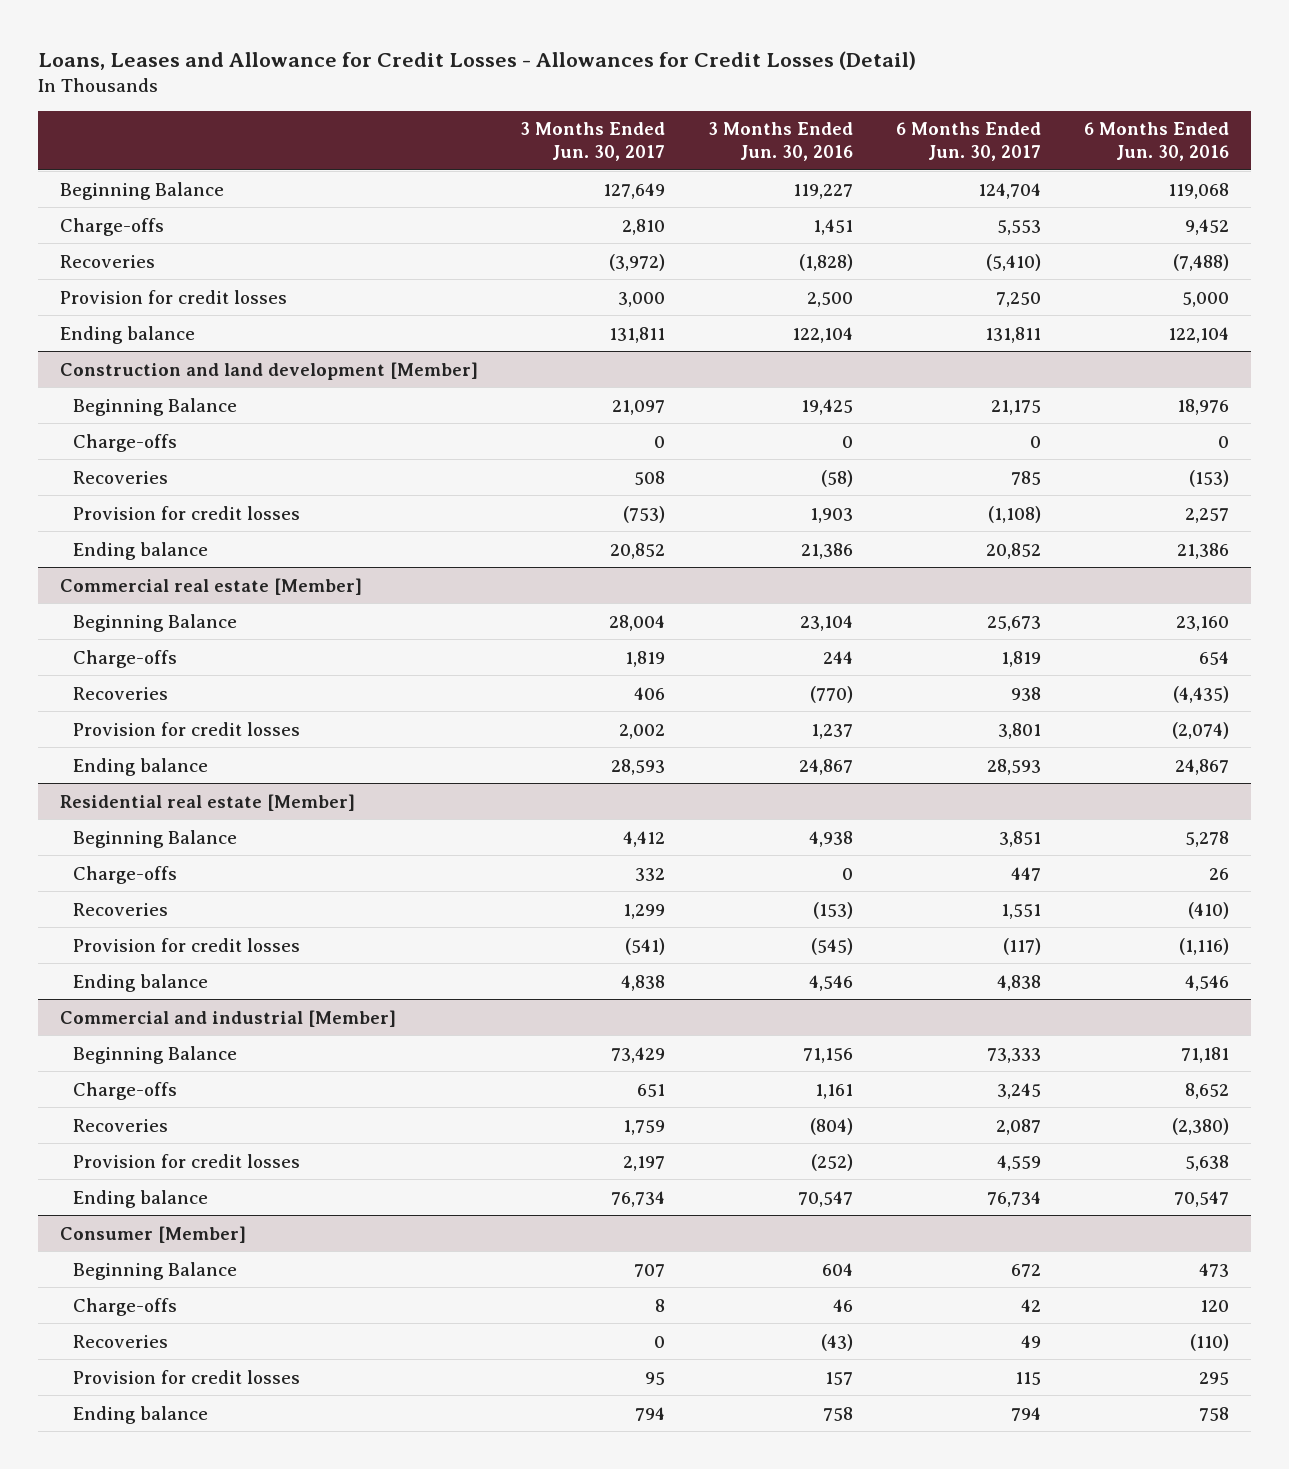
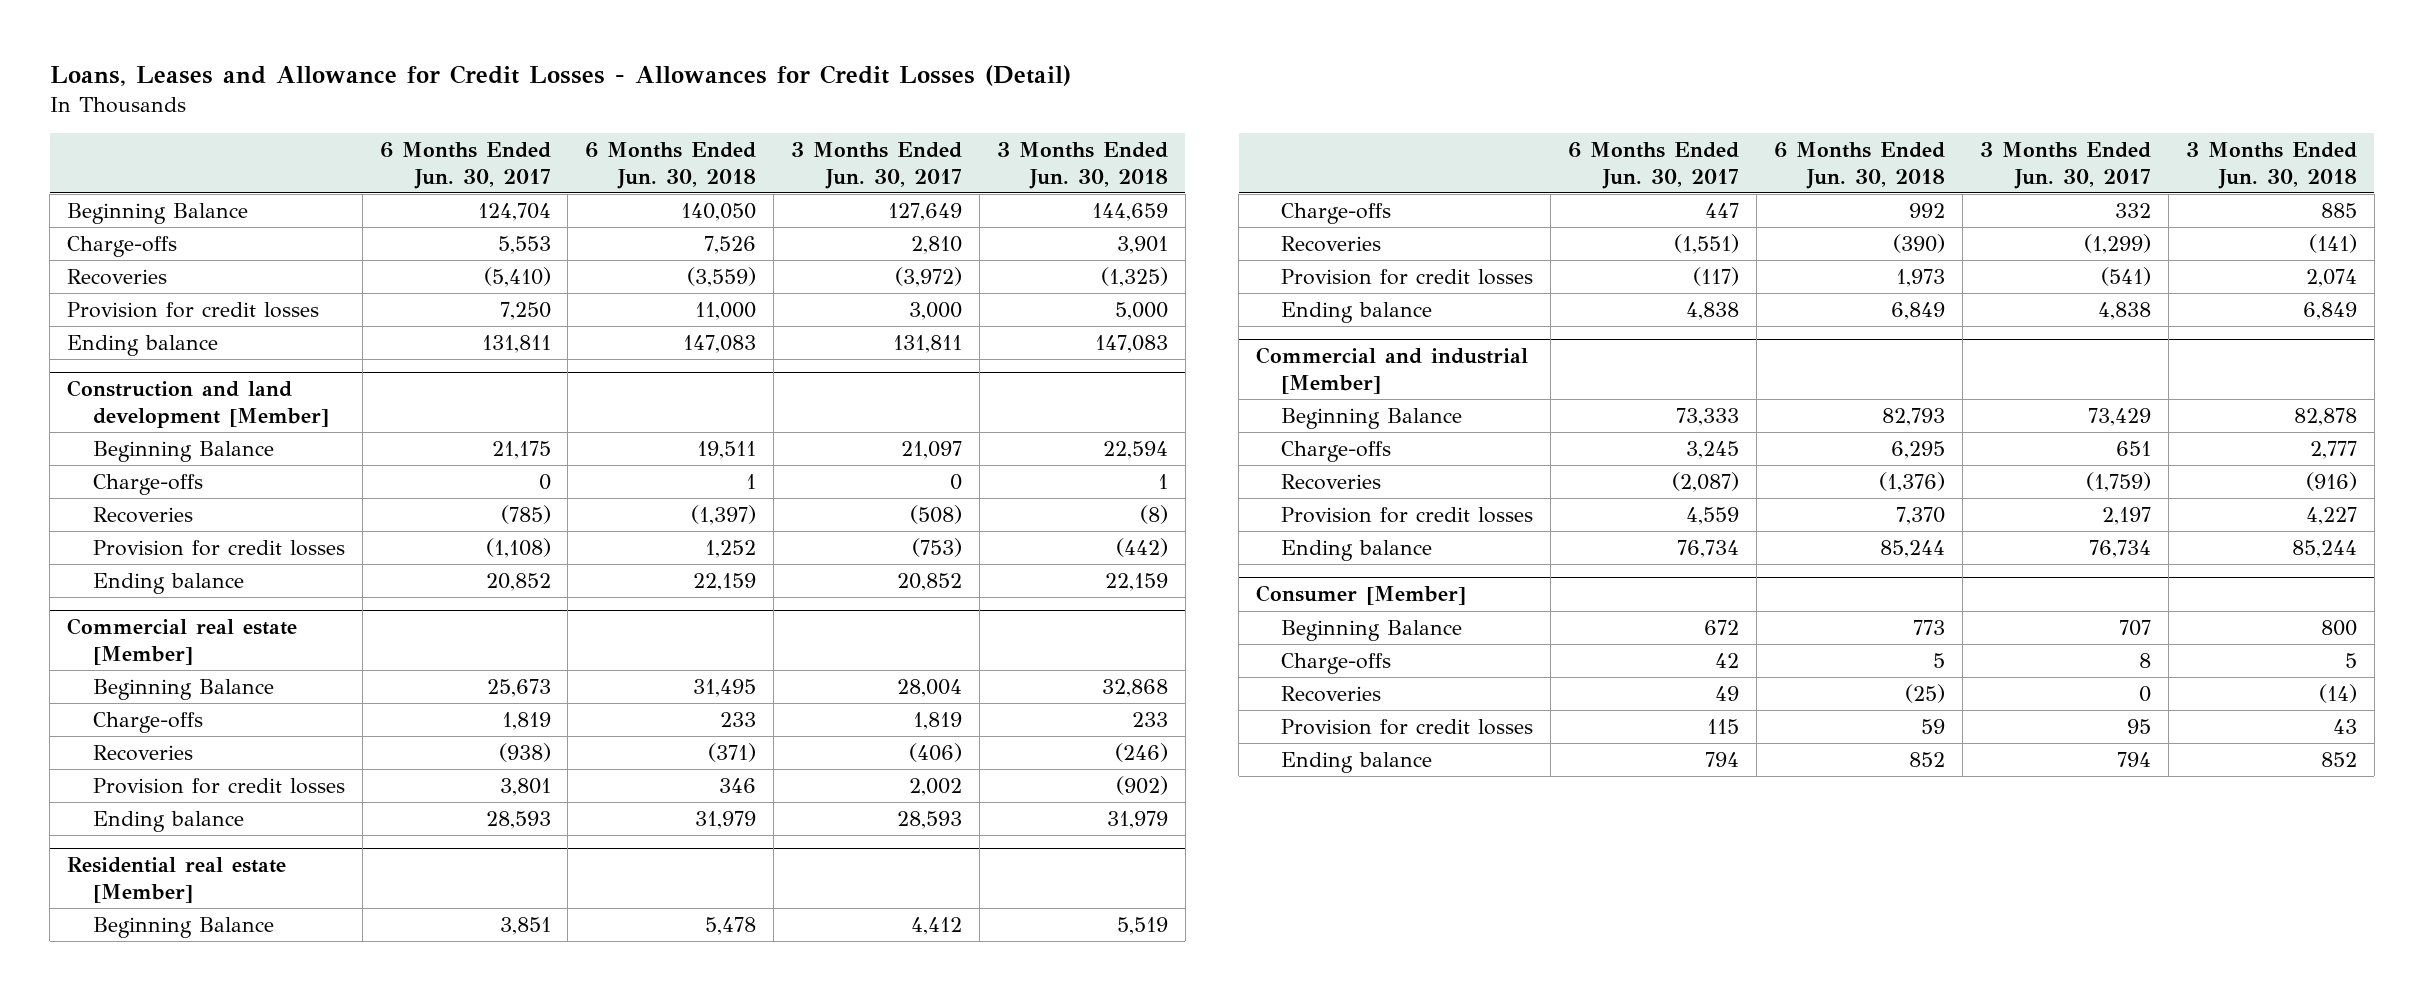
- | 3 Months Ended Jun. 30, 2017 | 3 Months Ended Jun. 30, 2016 | 6 Months Ended Jun. 30, 2017 | 6 Months Ended Jun. 30, 2016
+ | 6 Months Ended Jun. 30, 2017 | 6 Months Ended Jun. 30, 2018 | 3 Months Ended Jun. 30, 2017 | 3 Months Ended Jun. 30, 2018
@ Construction and land development [Member]
- Recoveries | 508 | (58) | 785 | (153)
+ Recoveries | (785) | (1,397) | (508) | (8)
@ Commercial real estate [Member]
- Recoveries | 406 | (770) | 938 | (4,435)
+ Recoveries | (938) | (371) | (406) | (246)
@ Residential real estate [Member]
- Recoveries | 1,299 | (153) | 1,551 | (410)
+ Recoveries | (1,551) | (390) | (1,299) | (141)
@ Commercial and industrial [Member]
- Recoveries | 1,759 | (804) | 2,087 | (2,380)
+ Recoveries | (2,087) | (1,376) | (1,759) | (916)

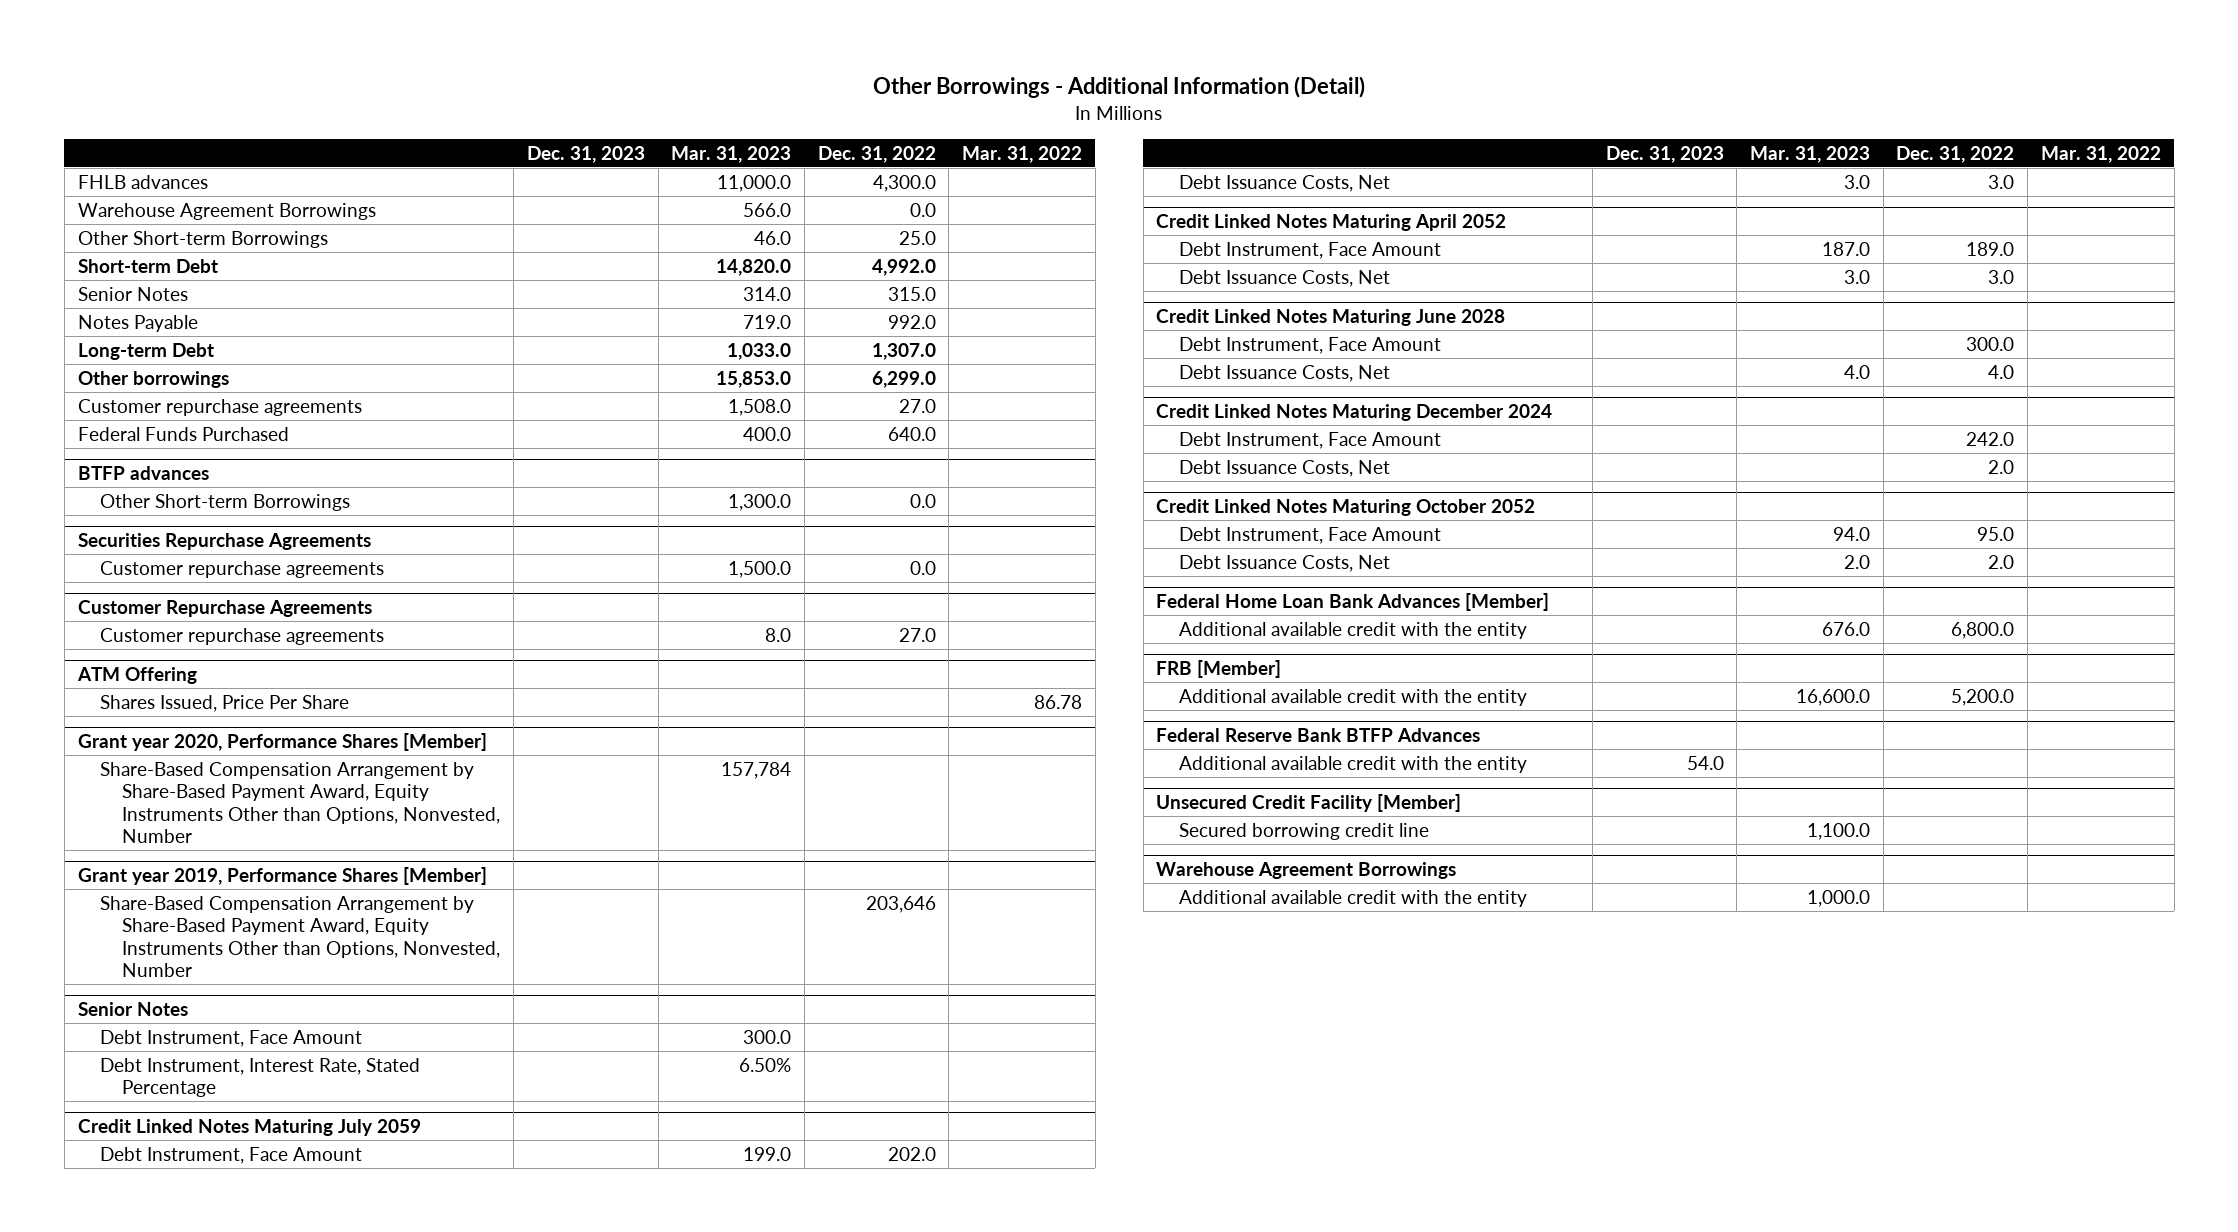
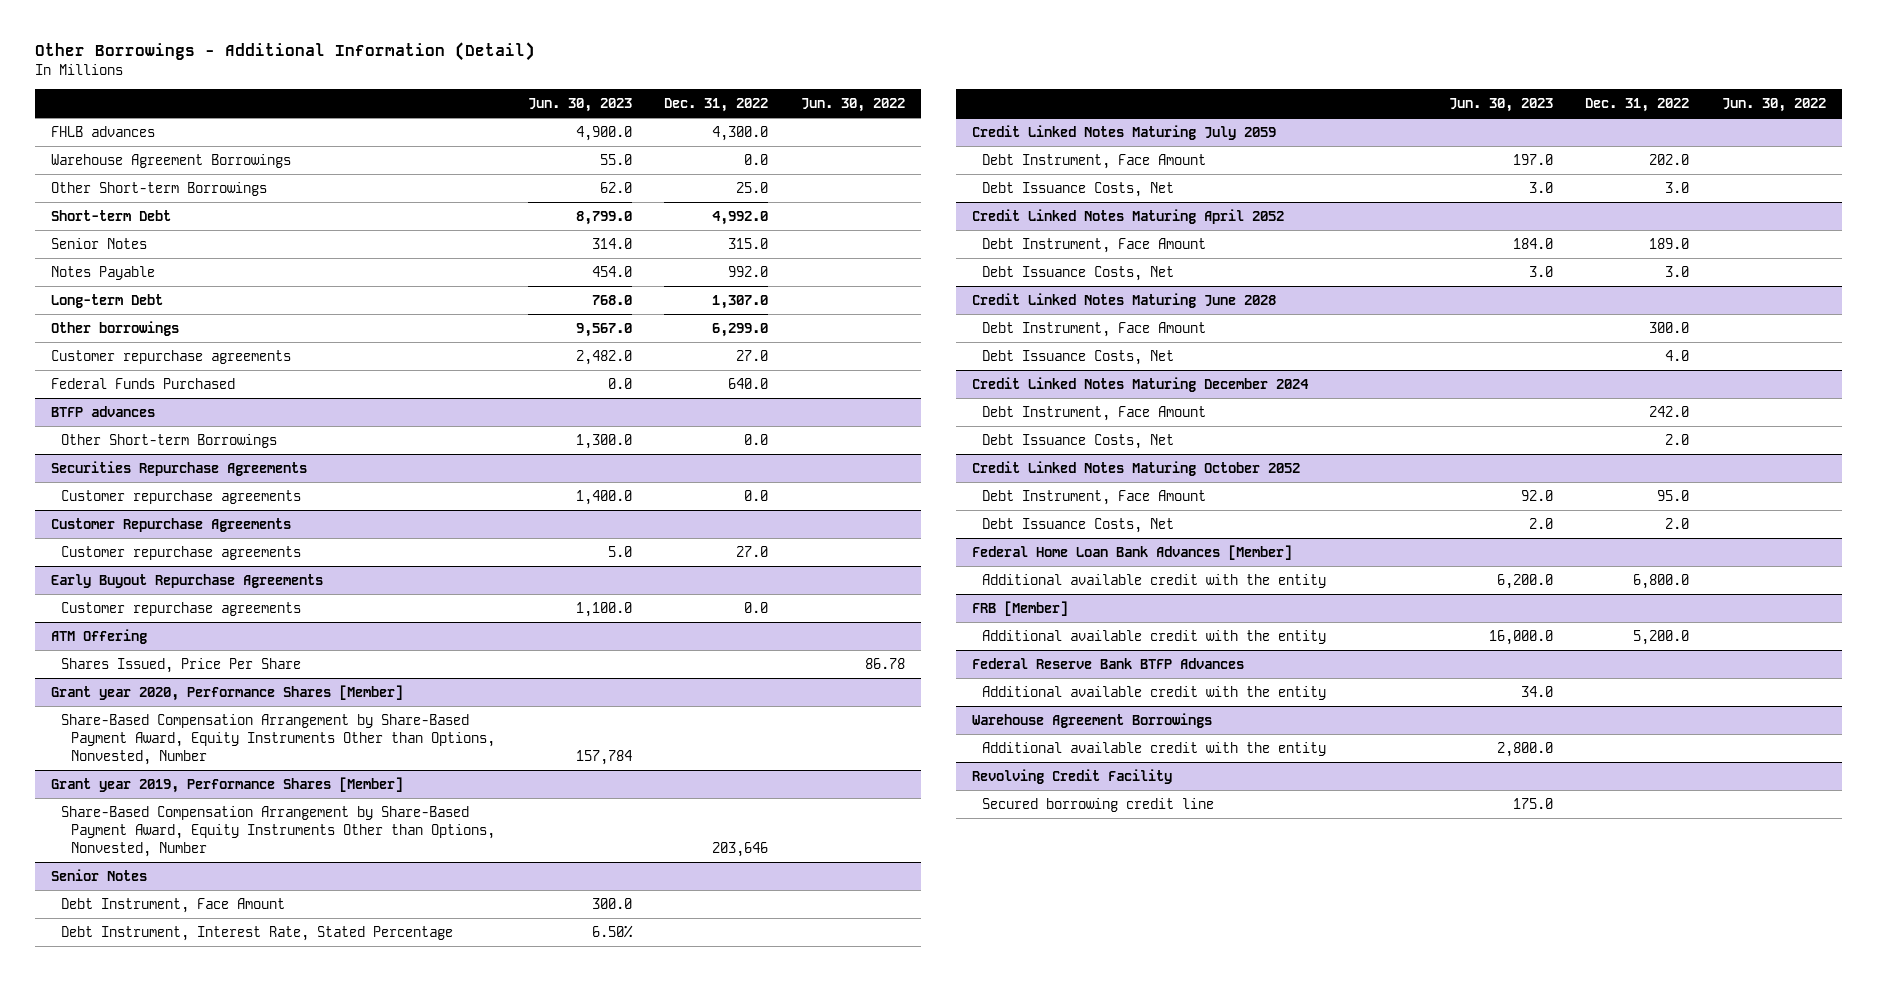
- | Dec. 31, 2023 | Mar. 31, 2023 | Dec. 31, 2022 | Mar. 31, 2022
+ | Jun. 30, 2023 | Dec. 31, 2022 | Jun. 30, 2022
+ Early Buyout Repurchase Agreements
+ Customer repurchase agreements | 1,100.0 | 0.0 |
- Unsecured Credit Facility [Member]
- Secured borrowing credit line | | 1,100.0 | |
+ Revolving Credit Facility
+ Secured borrowing credit line | 175.0 | |

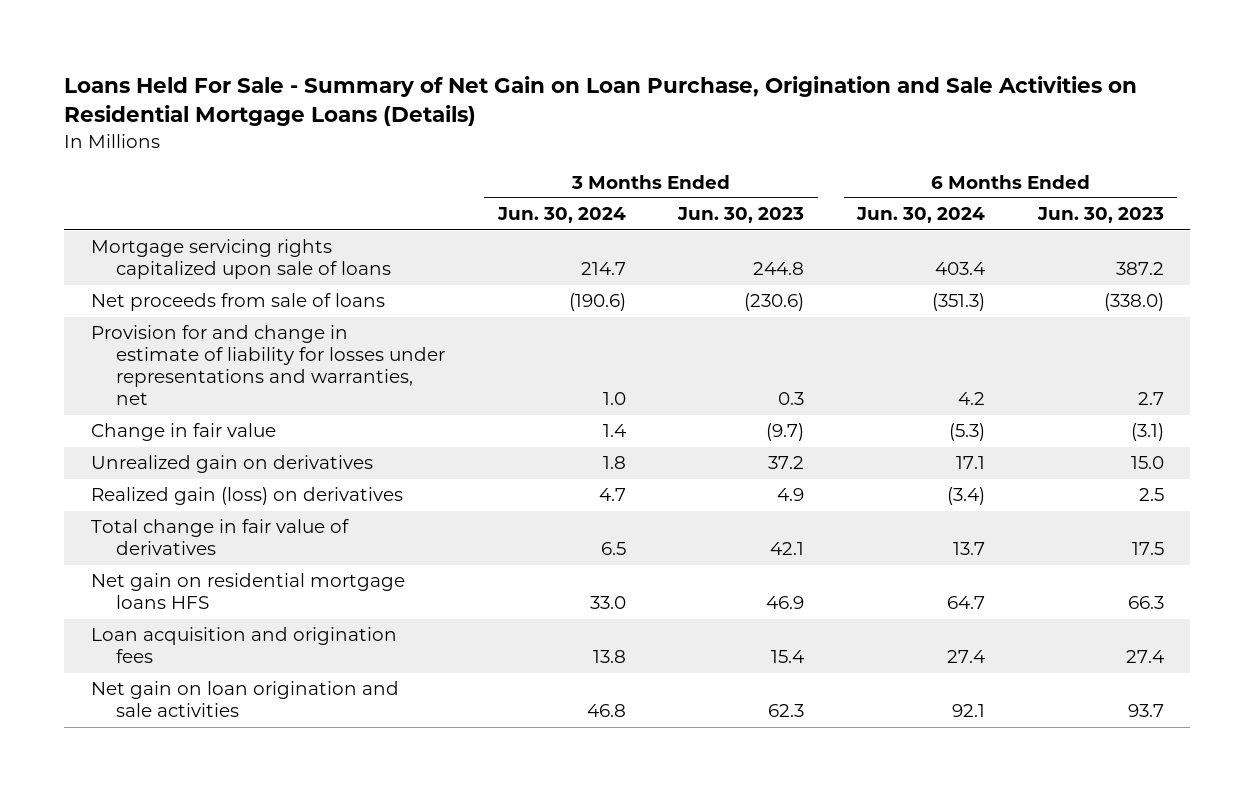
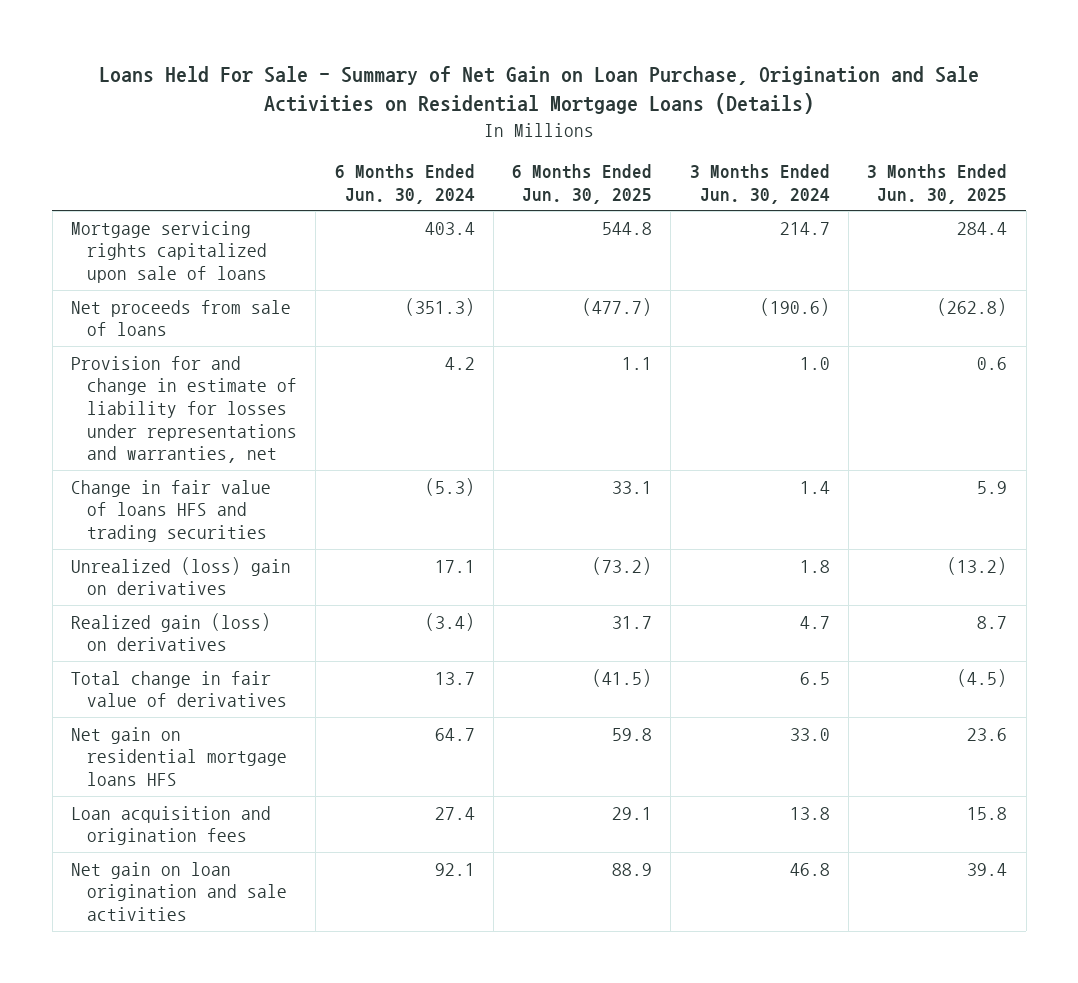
- | 3 Months Ended Jun. 30, 2024 | 3 Months Ended Jun. 30, 2023 | 6 Months Ended Jun. 30, 2024 | 6 Months Ended Jun. 30, 2023
+ | 6 Months Ended Jun. 30, 2024 | 6 Months Ended Jun. 30, 2025 | 3 Months Ended Jun. 30, 2024 | 3 Months Ended Jun. 30, 2025
- Change in fair value | 1.4 | (9.7) | (5.3) | (3.1)
- Unrealized gain on derivatives | 1.8 | 37.2 | 17.1 | 15.0
+ Change in fair value of loans HFS and trading securities | (5.3) | 33.1 | 1.4 | 5.9
+ Unrealized (loss) gain on derivatives | 17.1 | (73.2) | 1.8 | (13.2)

